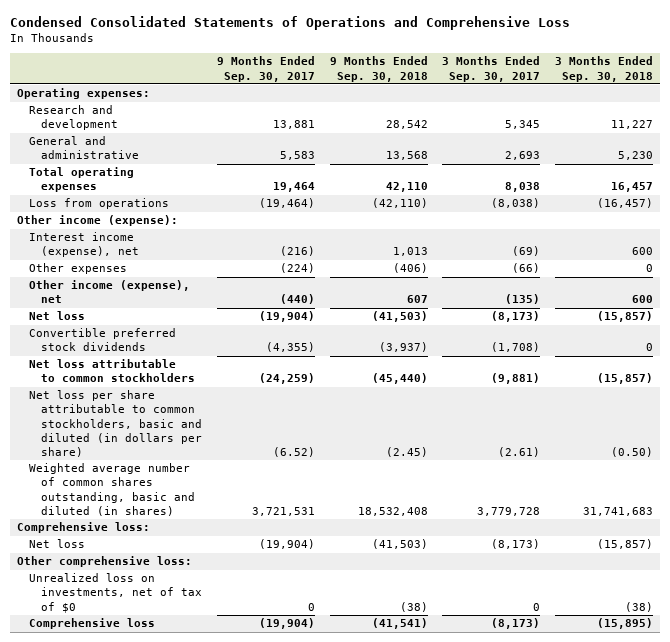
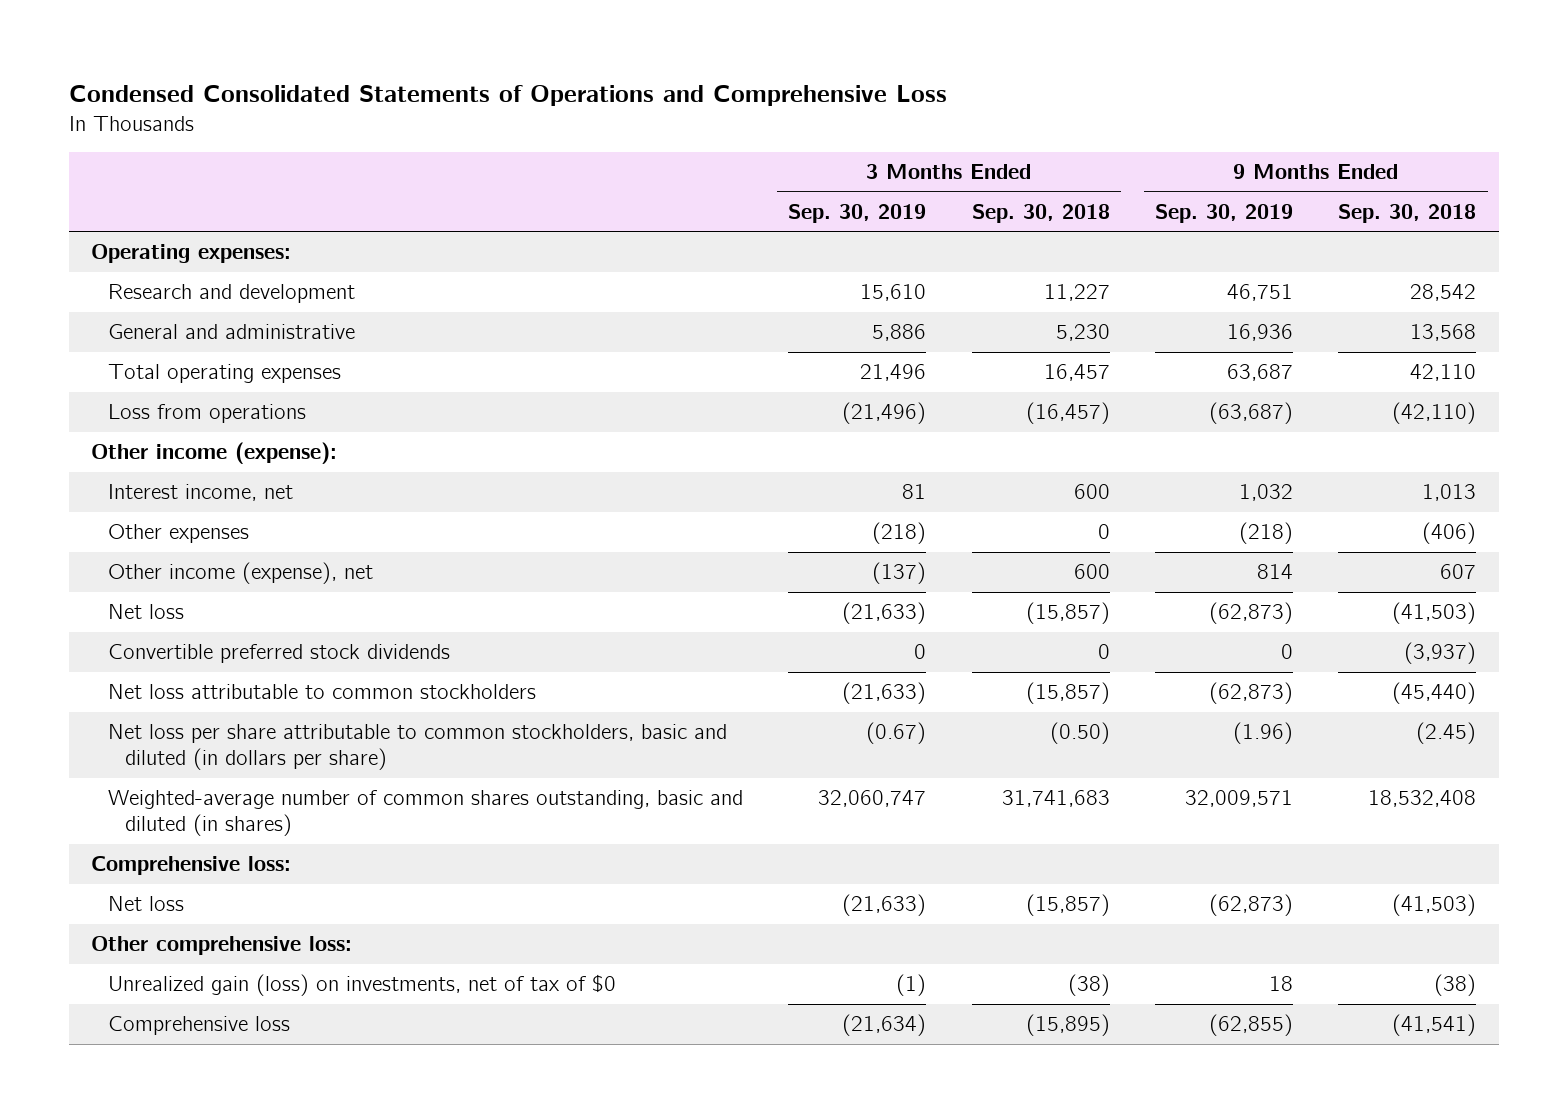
- | 9 Months Ended Sep. 30, 2017 | 9 Months Ended Sep. 30, 2018 | 3 Months Ended Sep. 30, 2017 | 3 Months Ended Sep. 30, 2018
+ | 3 Months Ended Sep. 30, 2019 | 3 Months Ended Sep. 30, 2018 | 9 Months Ended Sep. 30, 2019 | 9 Months Ended Sep. 30, 2018
- Interest income (expense), net | (216) | 1,013 | (69) | 600
+ Interest income, net | 81 | 600 | 1,032 | 1,013
- Weighted average number of common shares outstanding, basic and diluted (in shares) | 3,721,531 | 18,532,408 | 3,779,728 | 31,741,683
+ Weighted-average number of common shares outstanding, basic and diluted (in shares) | 32,060,747 | 31,741,683 | 32,009,571 | 18,532,408
- Unrealized loss on investments, net of tax of $0 | 0 | (38) | 0 | (38)
+ Unrealized gain (loss) on investments, net of tax of $0 | (1) | (38) | 18 | (38)

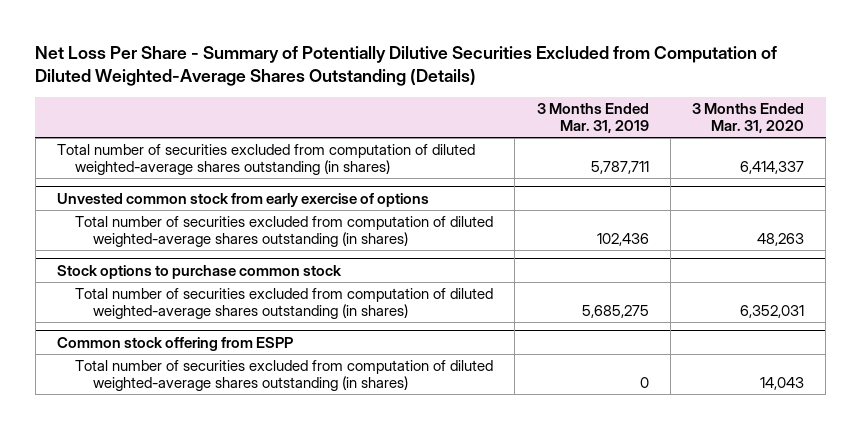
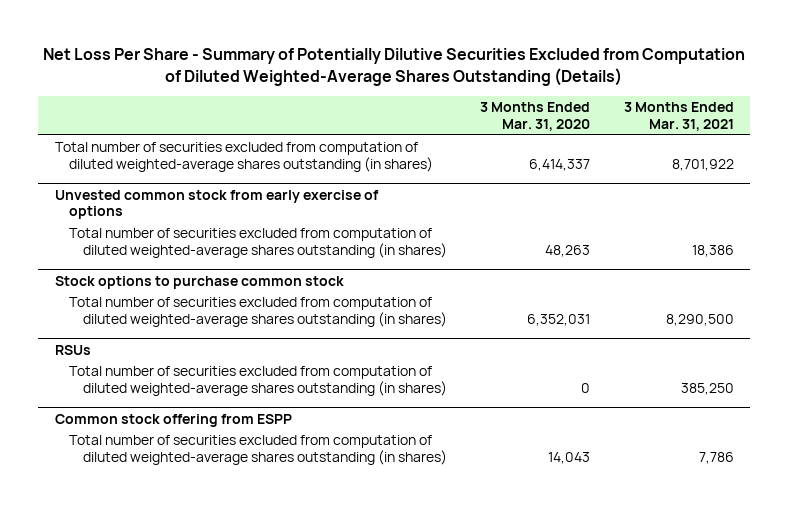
- | 3 Months Ended Mar. 31, 2019 | 3 Months Ended Mar. 31, 2020
+ | 3 Months Ended Mar. 31, 2020 | 3 Months Ended Mar. 31, 2021
+ RSUs
+ Total number of securities excluded from computation of diluted weighted-average shares outstanding (in shares) | 0 | 385,250

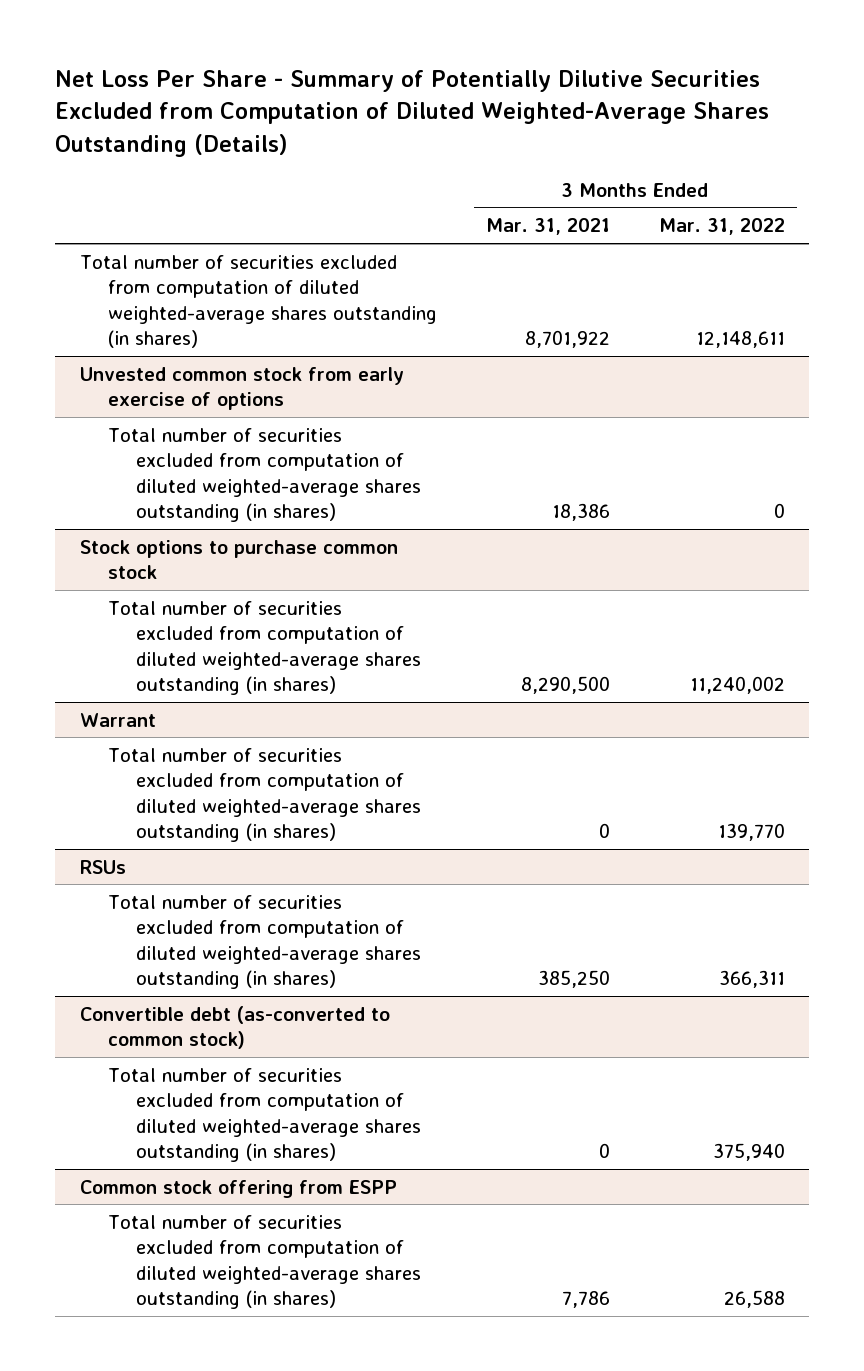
- | 3 Months Ended Mar. 31, 2020 | 3 Months Ended Mar. 31, 2021
+ | 3 Months Ended Mar. 31, 2021 | 3 Months Ended Mar. 31, 2022
+ Warrant
+ Total number of securities excluded from computation of diluted weighted-average shares outstanding (in shares) | 0 | 139,770
+ Convertible debt (as-converted to common stock)
+ Total number of securities excluded from computation of diluted weighted-average shares outstanding (in shares) | 0 | 375,940

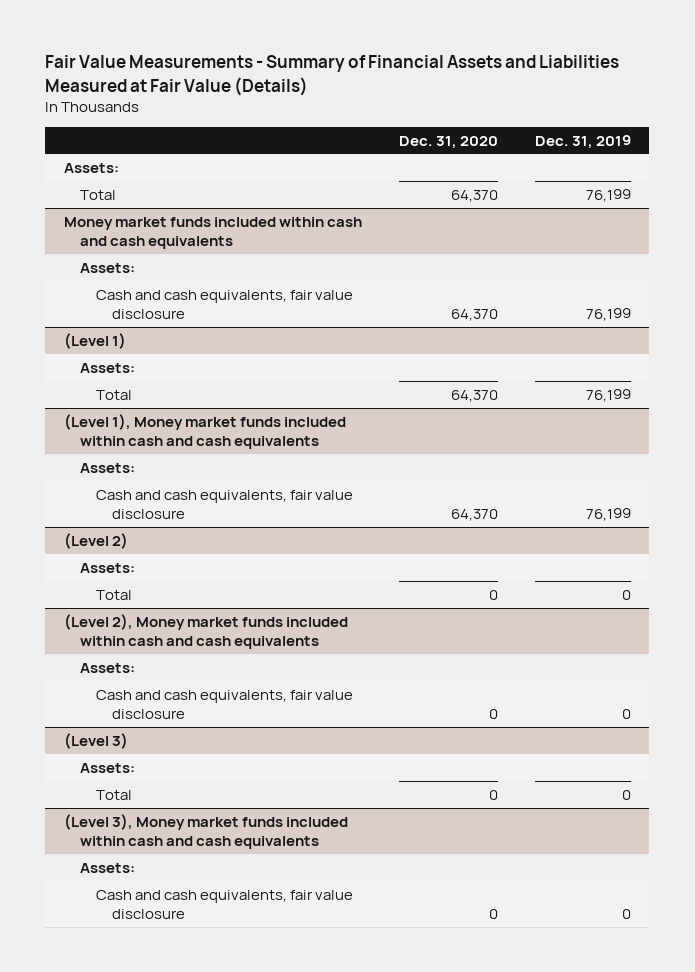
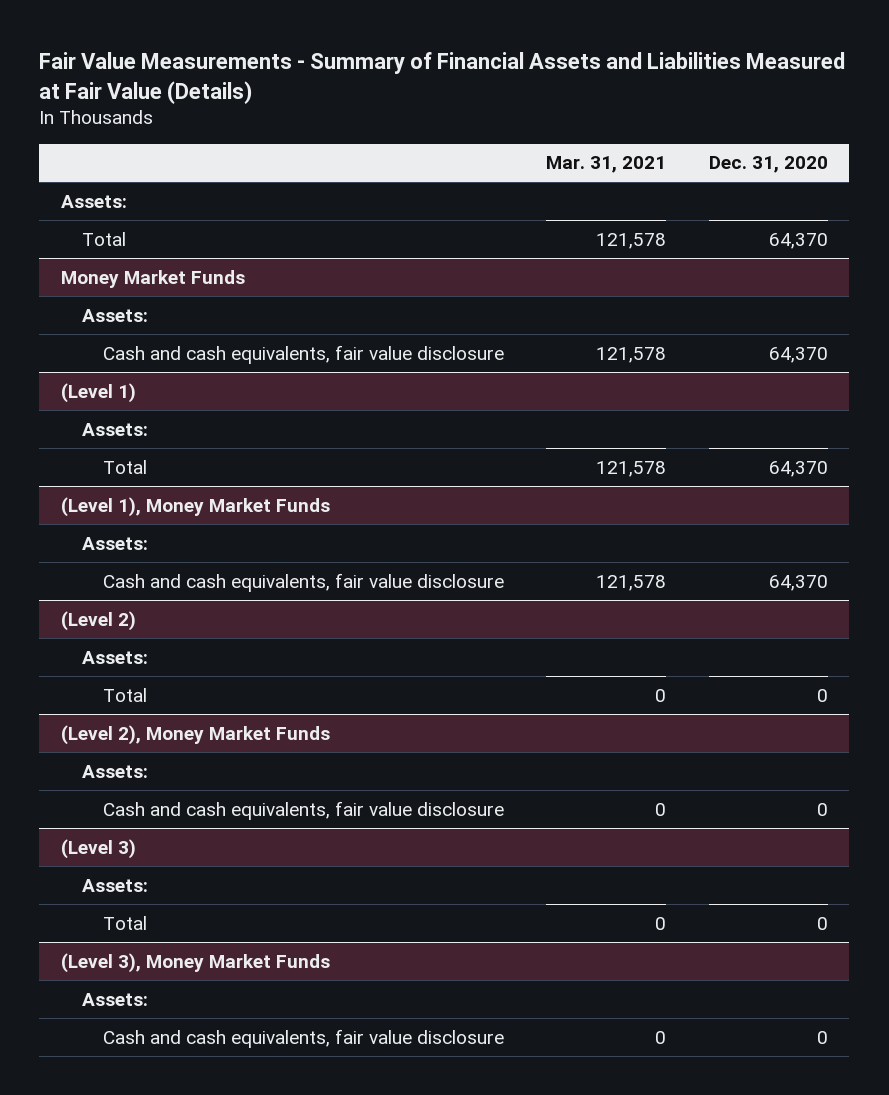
- | Dec. 31, 2020 | Dec. 31, 2019
+ | Mar. 31, 2021 | Dec. 31, 2020
- Money market funds included within cash and cash equivalents
+ Money Market Funds
- (Level 1), Money market funds included within cash and cash equivalents
+ (Level 1), Money Market Funds
- (Level 2), Money market funds included within cash and cash equivalents
+ (Level 2), Money Market Funds
- (Level 3), Money market funds included within cash and cash equivalents
+ (Level 3), Money Market Funds

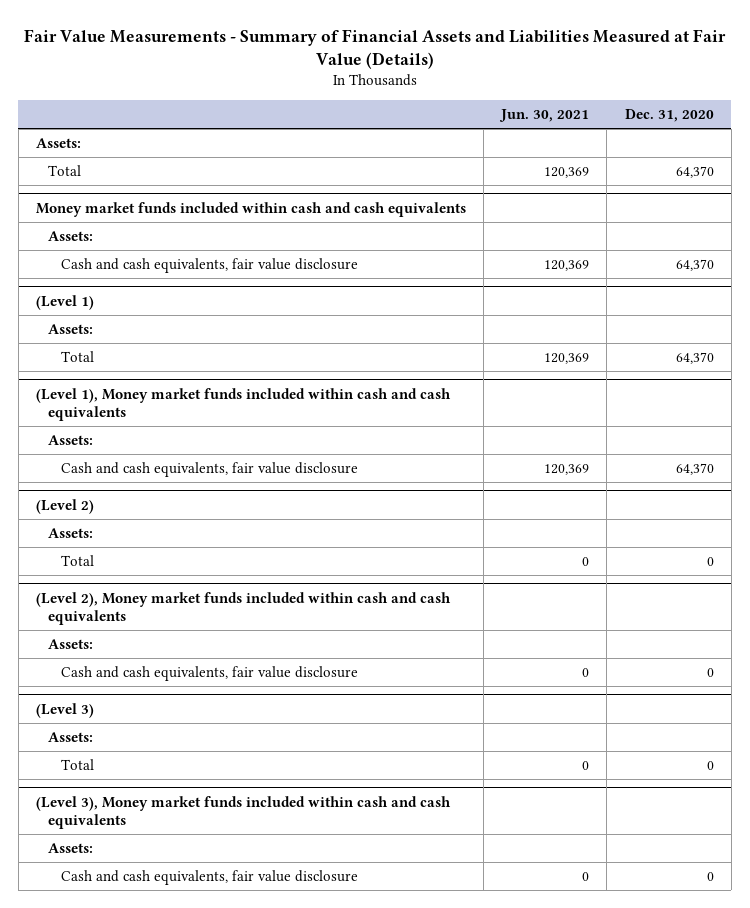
- | Mar. 31, 2021 | Dec. 31, 2020
+ | Jun. 30, 2021 | Dec. 31, 2020
- Money Market Funds
+ Money market funds included within cash and cash equivalents
- (Level 1), Money Market Funds
+ (Level 1), Money market funds included within cash and cash equivalents
- (Level 2), Money Market Funds
+ (Level 2), Money market funds included within cash and cash equivalents
- (Level 3), Money Market Funds
+ (Level 3), Money market funds included within cash and cash equivalents

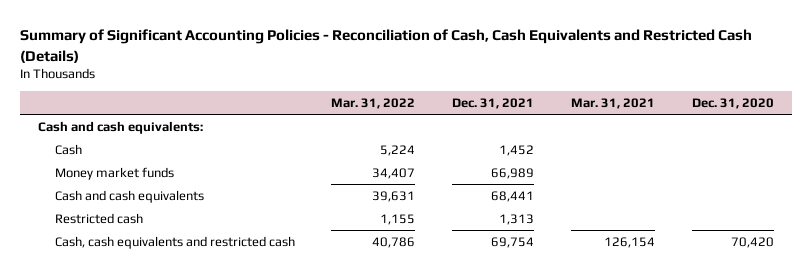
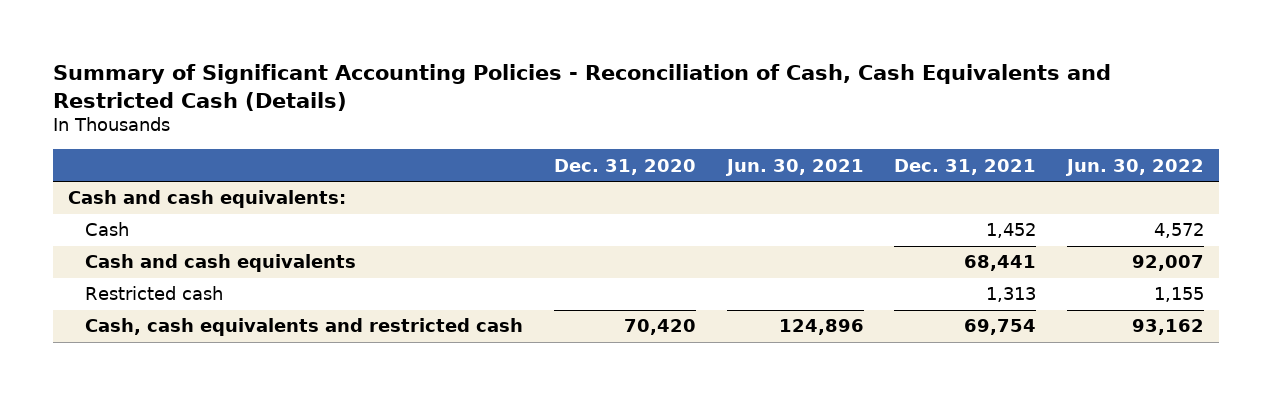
- | Mar. 31, 2022 | Dec. 31, 2021 | Mar. 31, 2021 | Dec. 31, 2020
+ | Dec. 31, 2020 | Jun. 30, 2021 | Dec. 31, 2021 | Jun. 30, 2022
- Money market funds | 34,407 | 66,989 | |

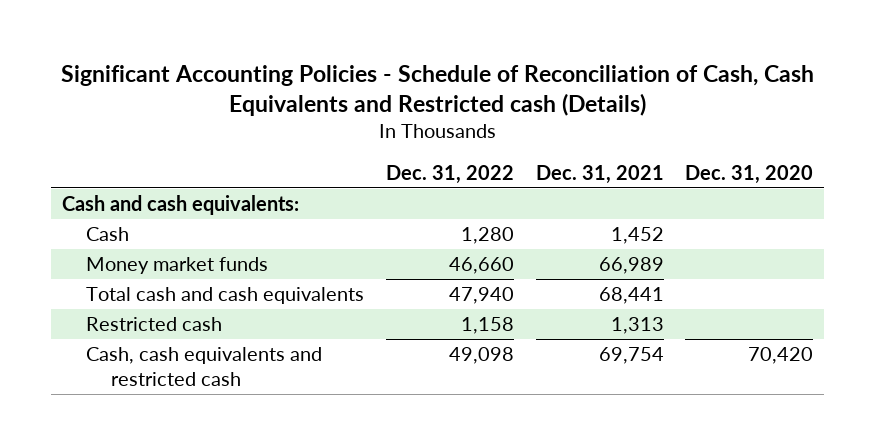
- Summary of Significant Accounting Policies - Reconciliation of Cash, Cash Equivalents and Restricted Cash (Details)
+ Significant Accounting Policies - Schedule of Reconciliation of Cash, Cash Equivalents and Restricted cash (Details)
- | Dec. 31, 2020 | Jun. 30, 2021 | Dec. 31, 2021 | Jun. 30, 2022
+ | Dec. 31, 2022 | Dec. 31, 2021 | Dec. 31, 2020
- Cash and cash equivalents | | | 68,441 | 92,007
+ Money market funds | 46,660 | 66,989 |
+ Total cash and cash equivalents | 47,940 | 68,441 |

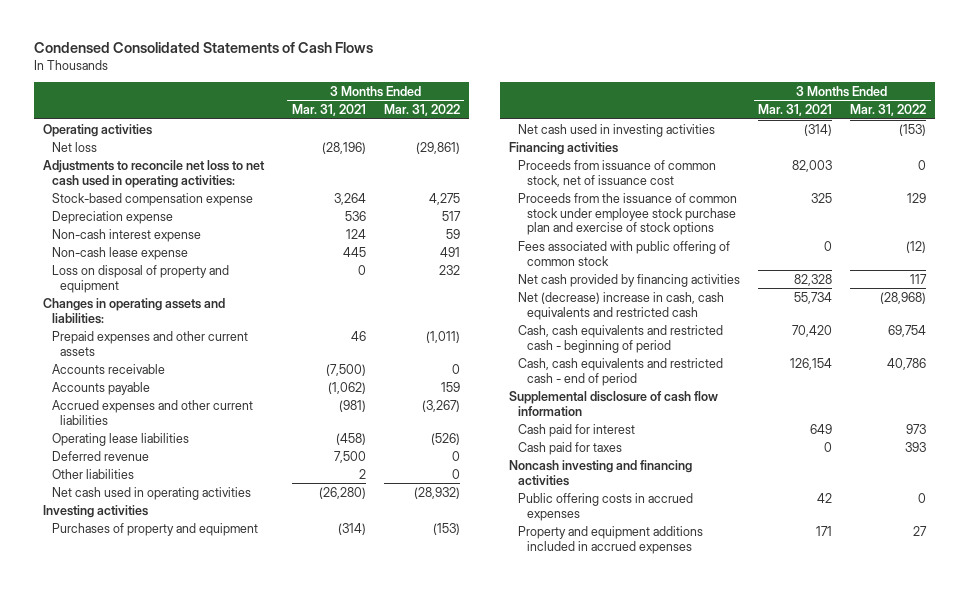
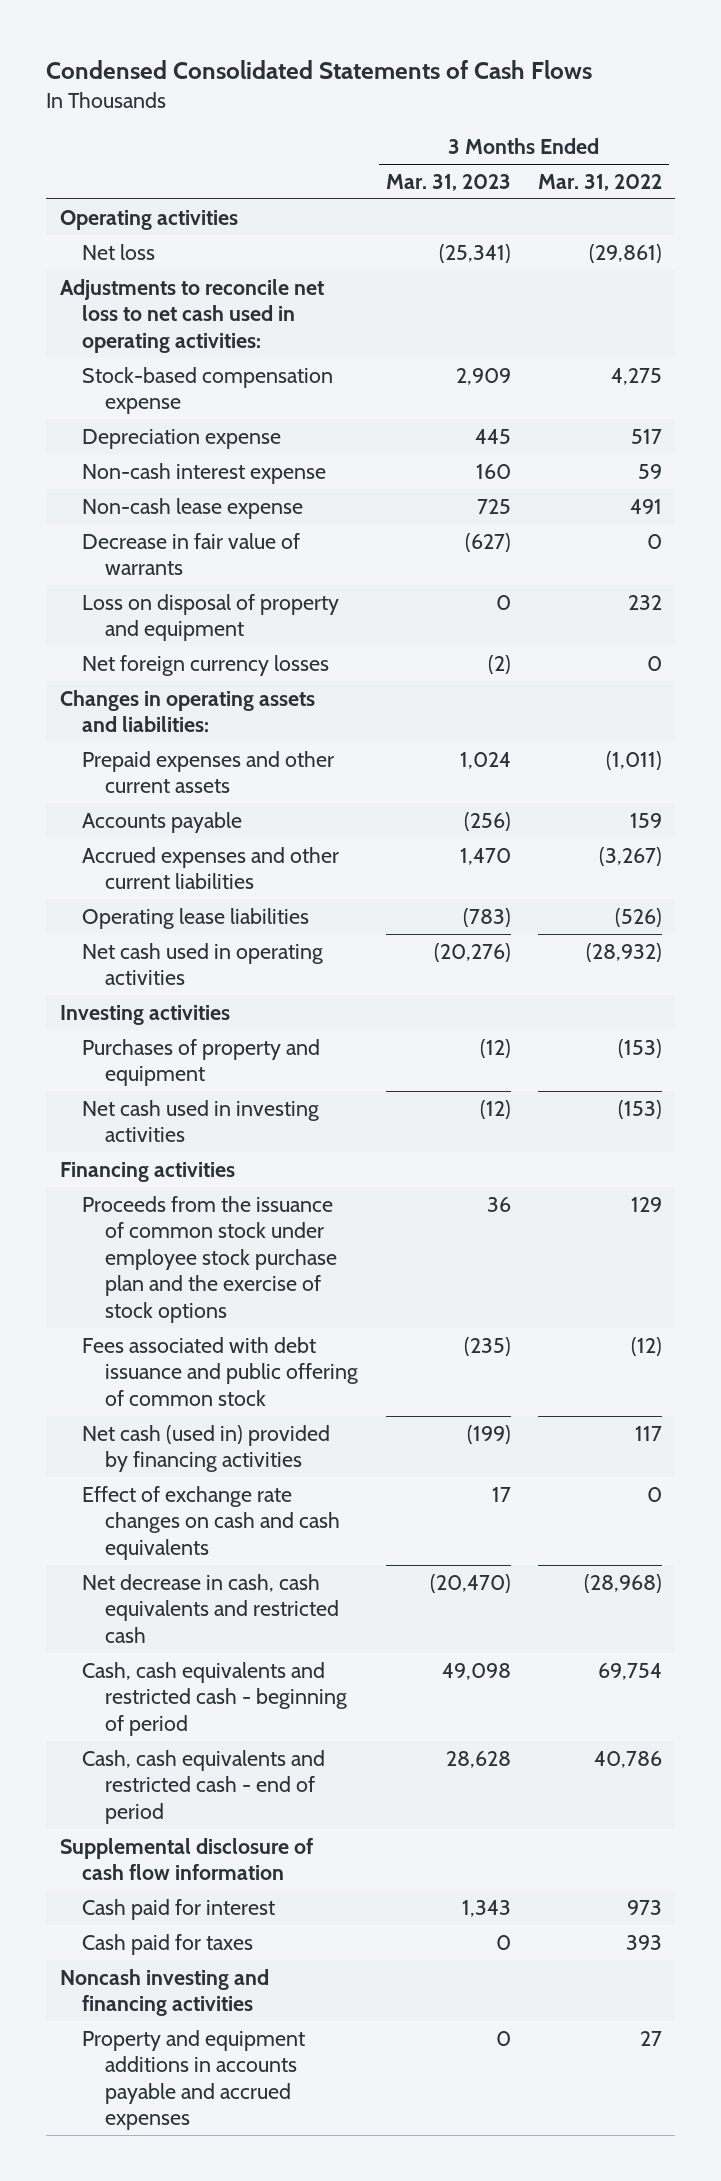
- | 3 Months Ended Mar. 31, 2021 | 3 Months Ended Mar. 31, 2022
+ | 3 Months Ended Mar. 31, 2023 | 3 Months Ended Mar. 31, 2022
+ Decrease in fair value of warrants | (627) | 0
+ Net foreign currency losses | (2) | 0
- Accounts receivable | (7,500) | 0
- Deferred revenue | 7,500 | 0
- Other liabilities | 2 | 0
- Proceeds from issuance of common stock, net of issuance cost | 82,003 | 0
- Proceeds from the issuance of common stock under employee stock purchase plan and exercise of stock options | 325 | 129
- Fees associated with public offering of common stock | 0 | (12)
- Net cash provided by financing activities | 82,328 | 117
- Net (decrease) increase in cash, cash equivalents and restricted cash | 55,734 | (28,968)
+ Proceeds from the issuance of common stock under employee stock purchase plan and the exercise of stock options | 36 | 129
+ Fees associated with debt issuance and public offering of common stock | (235) | (12)
+ Net cash (used in) provided by financing activities | (199) | 117
+ Effect of exchange rate changes on cash and cash equivalents | 17 | 0
+ Net decrease in cash, cash equivalents and restricted cash | (20,470) | (28,968)
- Public offering costs in accrued expenses | 42 | 0
- Property and equipment additions included in accrued expenses | 171 | 27
+ Property and equipment additions in accounts payable and accrued expenses | 0 | 27

